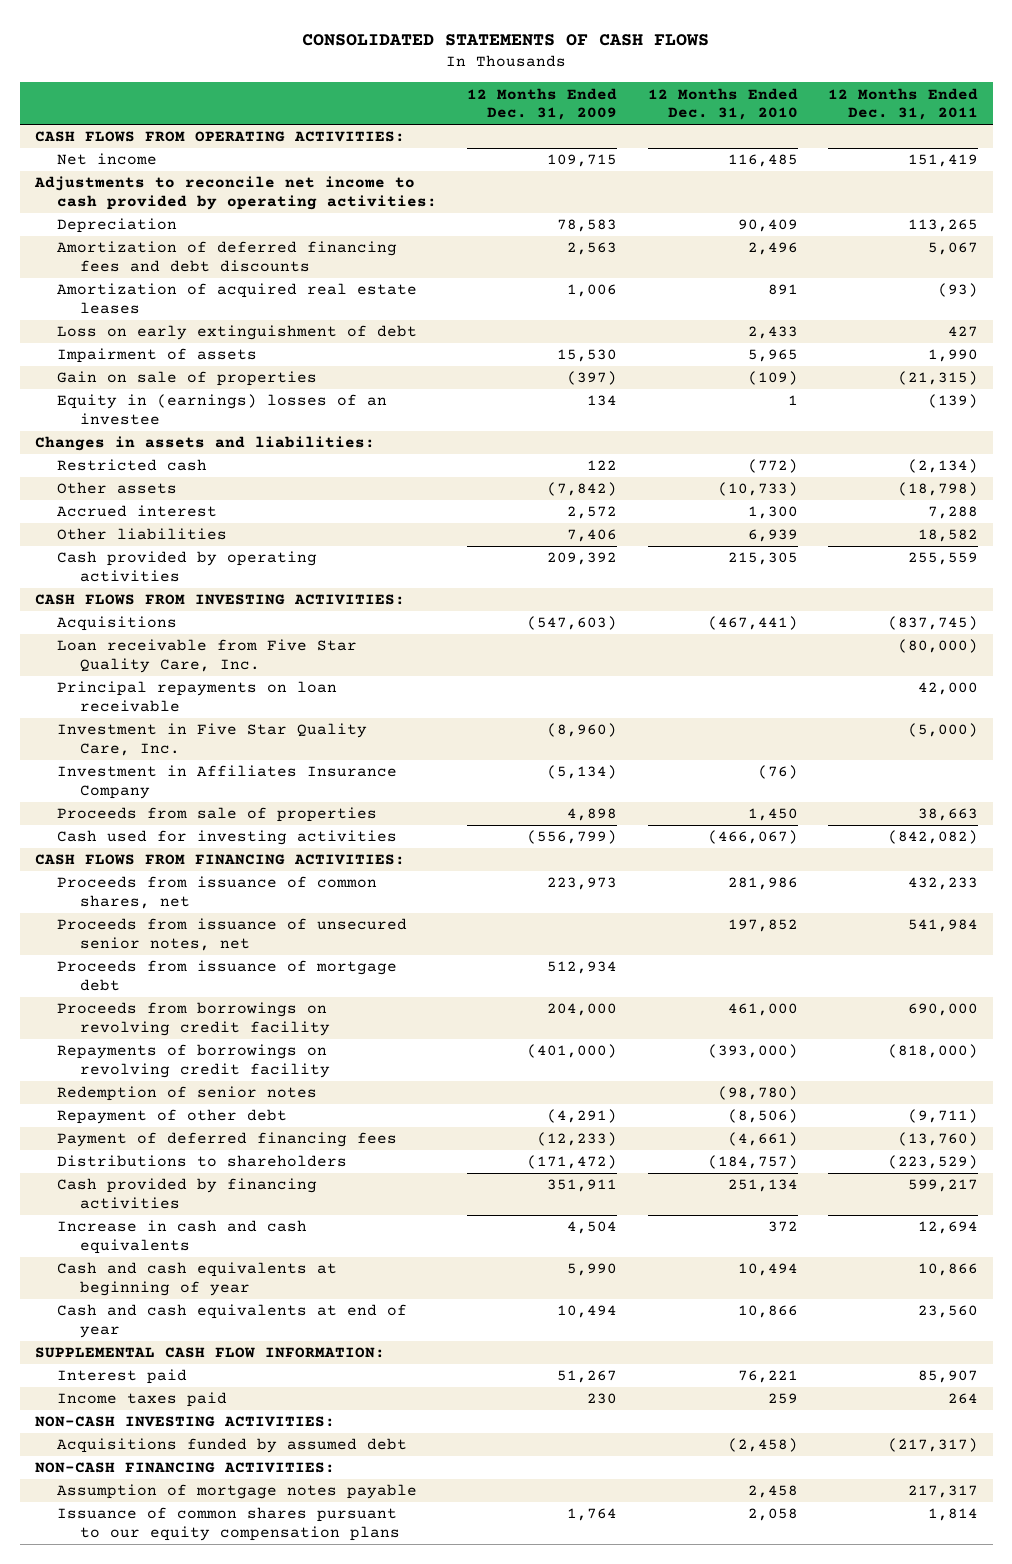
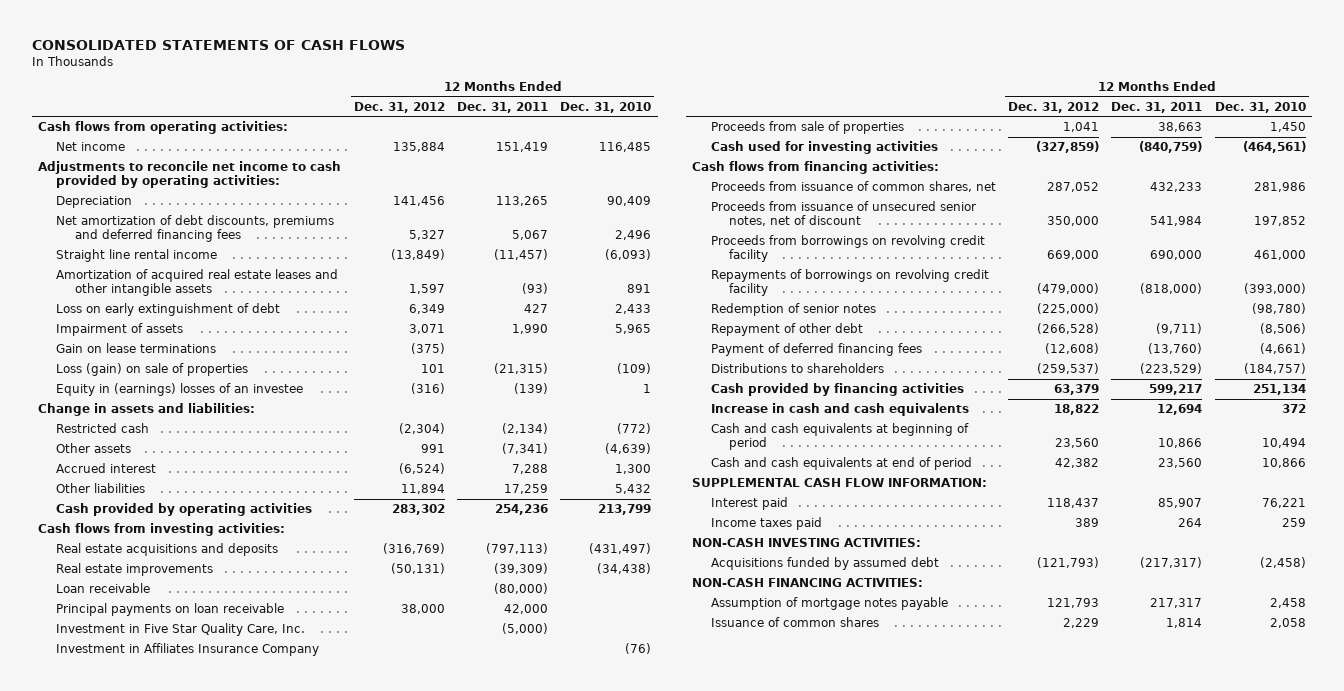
- | 12 Months Ended Dec. 31, 2009 | 12 Months Ended Dec. 31, 2010 | 12 Months Ended Dec. 31, 2011
+ | 12 Months Ended Dec. 31, 2012 | 12 Months Ended Dec. 31, 2011 | 12 Months Ended Dec. 31, 2010
- CASH FLOWS FROM OPERATING ACTIVITIES:
+ Cash flows from operating activities:
- Amortization of deferred financing fees and debt discounts | 2,563 | 2,496 | 5,067
- Amortization of acquired real estate leases | 1,006 | 891 | (93)
+ Net amortization of debt discounts, premiums and deferred financing fees | 5,327 | 5,067 | 2,496
+ Straight line rental income | (13,849) | (11,457) | (6,093)
+ Amortization of acquired real estate leases and other intangible assets | 1,597 | (93) | 891
- Gain on sale of properties | (397) | (109) | (21,315)
+ Gain on lease terminations | (375) | |
+ Loss (gain) on sale of properties | 101 | (21,315) | (109)
- Changes in assets and liabilities:
+ Change in assets and liabilities:
- Other assets | (7,842) | (10,733) | (18,798)
+ Other assets | 991 | (7,341) | (4,639)
- Other liabilities | 7,406 | 6,939 | 18,582
- Cash provided by operating activities | 209,392 | 215,305 | 255,559
- CASH FLOWS FROM INVESTING ACTIVITIES:
- Acquisitions | (547,603) | (467,441) | (837,745)
- Loan receivable from Five Star Quality Care, Inc. | | | (80,000)
- Principal repayments on loan receivable | | | 42,000
+ Other liabilities | 11,894 | 17,259 | 5,432
+ Cash provided by operating activities | 283,302 | 254,236 | 213,799
+ Cash flows from investing activities:
+ Real estate acquisitions and deposits | (316,769) | (797,113) | (431,497)
+ Real estate improvements | (50,131) | (39,309) | (34,438)
+ Loan receivable | | (80,000) |
+ Principal payments on loan receivable | 38,000 | 42,000 |
- Cash used for investing activities | (556,799) | (466,067) | (842,082)
- CASH FLOWS FROM FINANCING ACTIVITIES:
+ Cash used for investing activities | (327,859) | (840,759) | (464,561)
+ Cash flows from financing activities:
- Proceeds from issuance of unsecured senior notes, net | | 197,852 | 541,984
- Proceeds from issuance of mortgage debt | 512,934 | |
+ Proceeds from issuance of unsecured senior notes, net of discount | 350,000 | 541,984 | 197,852
- Cash and cash equivalents at beginning of year | 5,990 | 10,494 | 10,866
- Cash and cash equivalents at end of year | 10,494 | 10,866 | 23,560
+ Cash and cash equivalents at beginning of period | 23,560 | 10,866 | 10,494
+ Cash and cash equivalents at end of period | 42,382 | 23,560 | 10,866
- Issuance of common shares pursuant to our equity compensation plans | 1,764 | 2,058 | 1,814
+ Issuance of common shares | 2,229 | 1,814 | 2,058

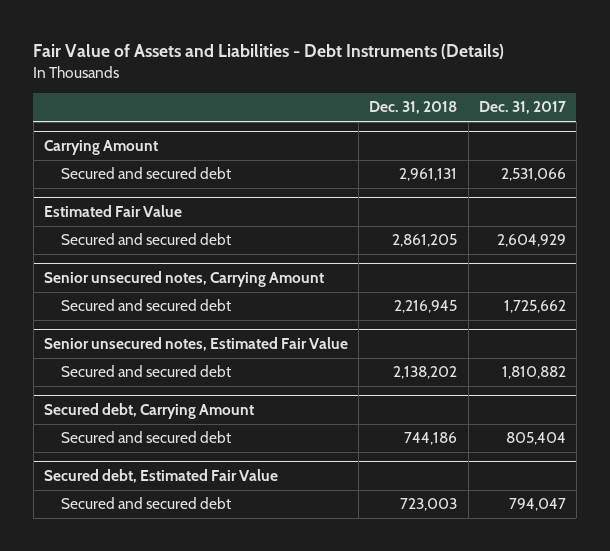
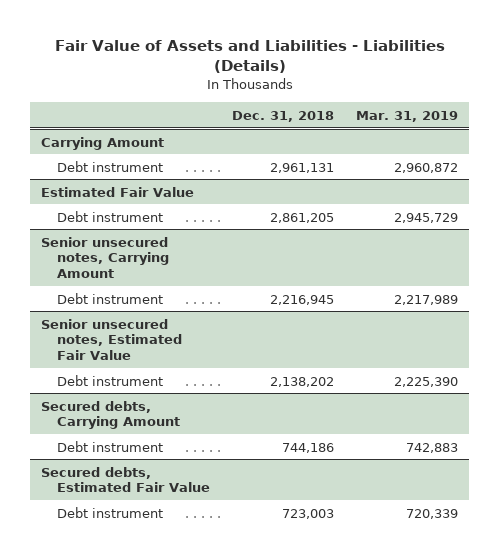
- Fair Value of Assets and Liabilities - Debt Instruments (Details)
+ Fair Value of Assets and Liabilities - Liabilities (Details)
- | Dec. 31, 2018 | Dec. 31, 2017
+ | Dec. 31, 2018 | Mar. 31, 2019
@ Carrying Amount
- Secured and secured debt | 2,961,131 | 2,531,066
+ Debt instrument | 2,961,131 | 2,960,872
@ Estimated Fair Value
- Secured and secured debt | 2,861,205 | 2,604,929
+ Debt instrument | 2,861,205 | 2,945,729
@ Senior unsecured notes, Carrying Amount
- Secured and secured debt | 2,216,945 | 1,725,662
+ Debt instrument | 2,216,945 | 2,217,989
@ Senior unsecured notes, Estimated Fair Value
- Secured and secured debt | 2,138,202 | 1,810,882
- Secured debt, Carrying Amount
- Secured and secured debt | 744,186 | 805,404
- Secured debt, Estimated Fair Value
- Secured and secured debt | 723,003 | 794,047
@ Senior unsecured notes, Estimated Fair Value
+ Debt instrument | 2,138,202 | 2,225,390
+ Secured debts, Carrying Amount
+ Debt instrument | 744,186 | 742,883
+ Secured debts, Estimated Fair Value
+ Debt instrument | 723,003 | 720,339

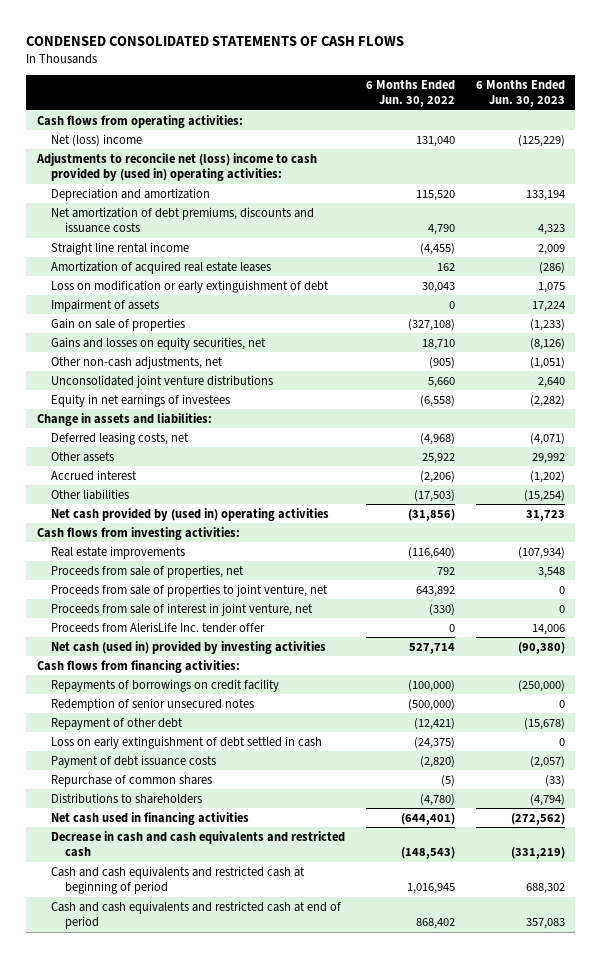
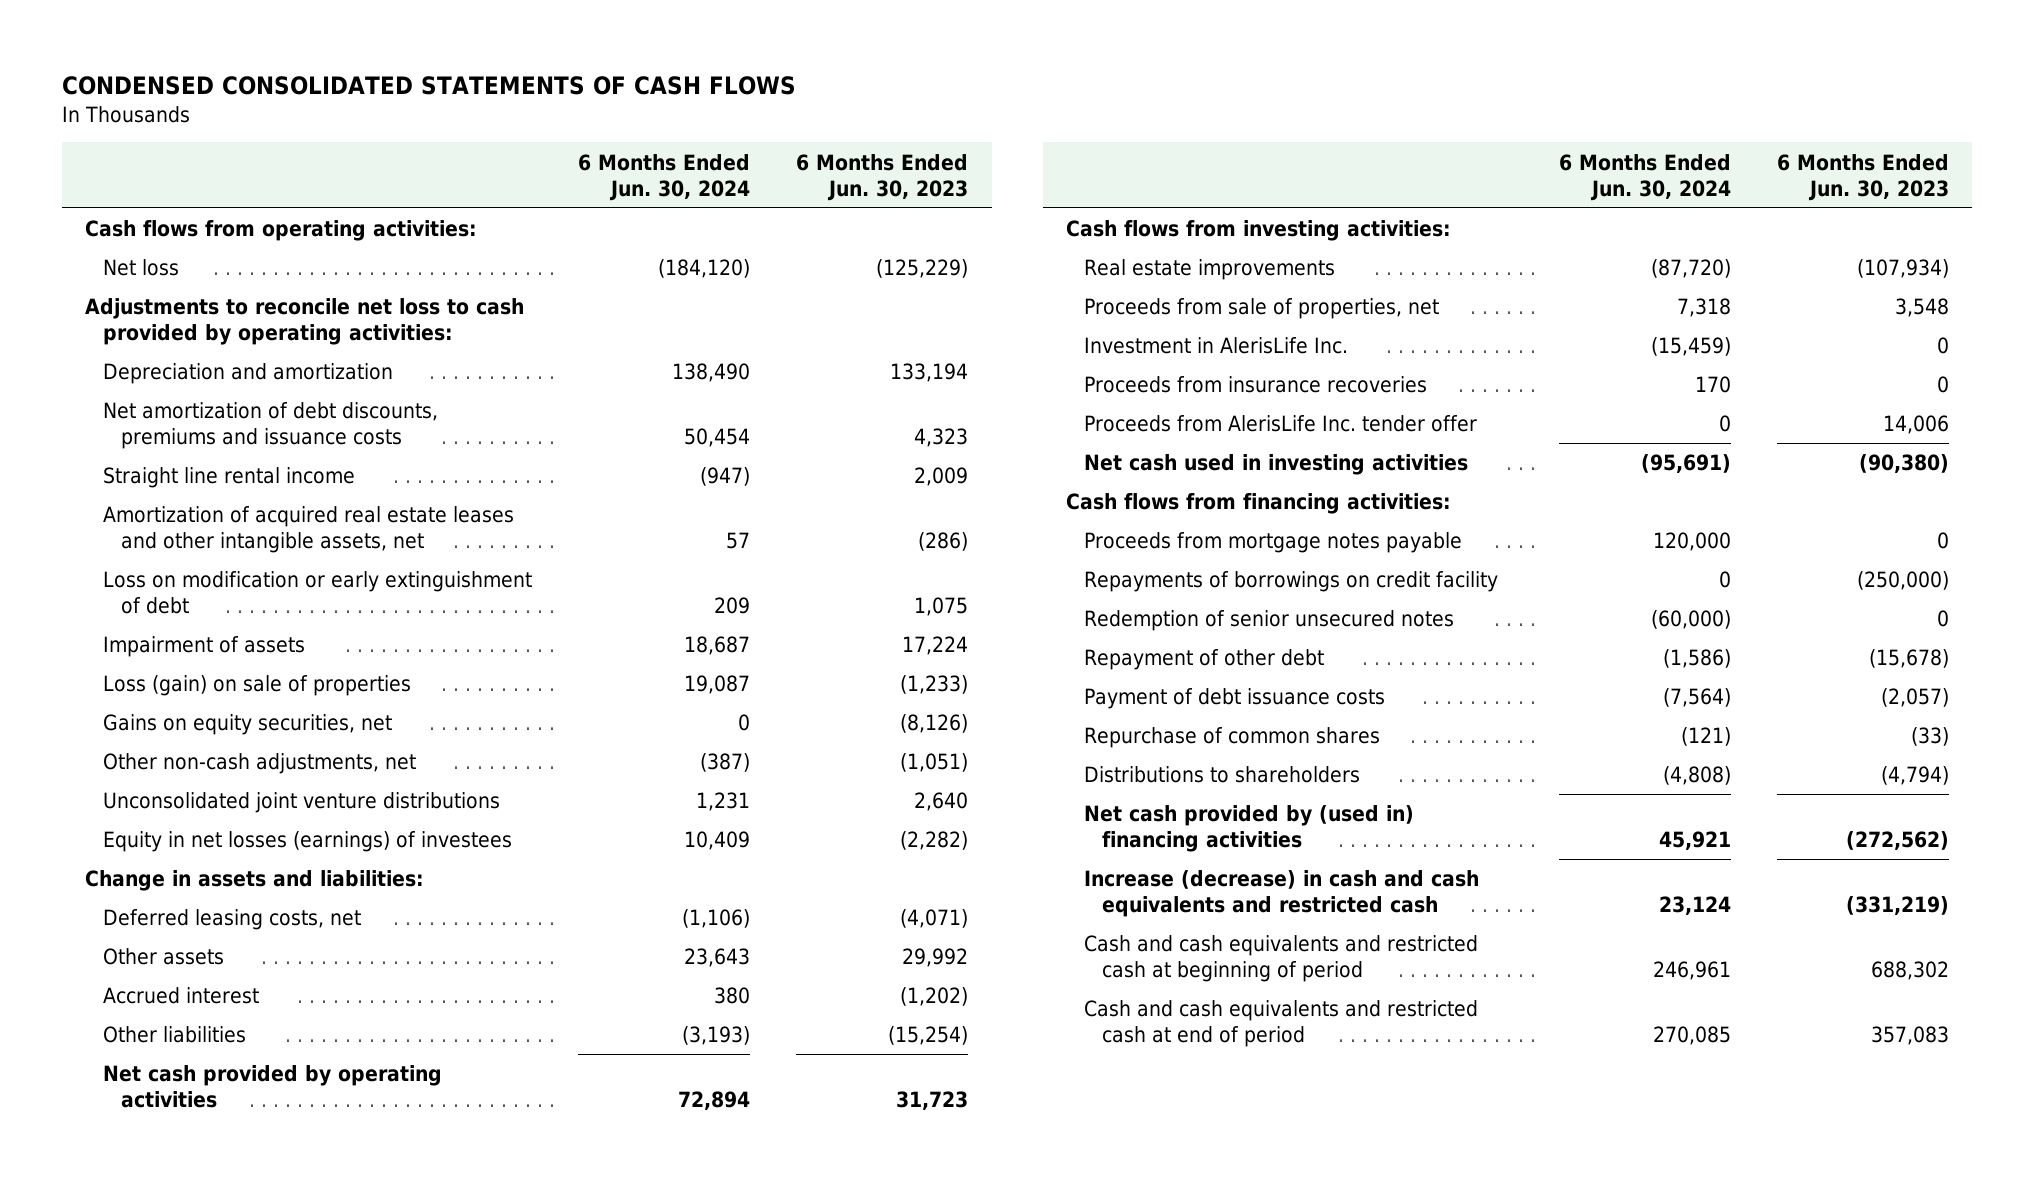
- | 6 Months Ended Jun. 30, 2022 | 6 Months Ended Jun. 30, 2023
+ | 6 Months Ended Jun. 30, 2024 | 6 Months Ended Jun. 30, 2023
- Net (loss) income | 131,040 | (125,229)
- Adjustments to reconcile net (loss) income to cash provided by (used in) operating activities:
+ Net loss | (184,120) | (125,229)
+ Adjustments to reconcile net loss to cash provided by operating activities:
- Net amortization of debt premiums, discounts and issuance costs | 4,790 | 4,323
+ Net amortization of debt discounts, premiums and issuance costs | 50,454 | 4,323
- Amortization of acquired real estate leases | 162 | (286)
+ Amortization of acquired real estate leases and other intangible assets, net | 57 | (286)
- Gain on sale of properties | (327,108) | (1,233)
- Gains and losses on equity securities, net | 18,710 | (8,126)
+ Loss (gain) on sale of properties | 19,087 | (1,233)
+ Gains on equity securities, net | 0 | (8,126)
- Equity in net earnings of investees | (6,558) | (2,282)
+ Equity in net losses (earnings) of investees | 10,409 | (2,282)
- Net cash provided by (used in) operating activities | (31,856) | 31,723
+ Net cash provided by operating activities | 72,894 | 31,723
- Proceeds from sale of properties to joint venture, net | 643,892 | 0
- Proceeds from sale of interest in joint venture, net | (330) | 0
+ Investment in AlerisLife Inc. | (15,459) | 0
+ Proceeds from insurance recoveries | 170 | 0
- Net cash (used in) provided by investing activities | 527,714 | (90,380)
+ Net cash used in investing activities | (95,691) | (90,380)
+ Proceeds from mortgage notes payable | 120,000 | 0
- Loss on early extinguishment of debt settled in cash | (24,375) | 0
- Net cash used in financing activities | (644,401) | (272,562)
- Decrease in cash and cash equivalents and restricted cash | (148,543) | (331,219)
+ Net cash provided by (used in) financing activities | 45,921 | (272,562)
+ Increase (decrease) in cash and cash equivalents and restricted cash | 23,124 | (331,219)

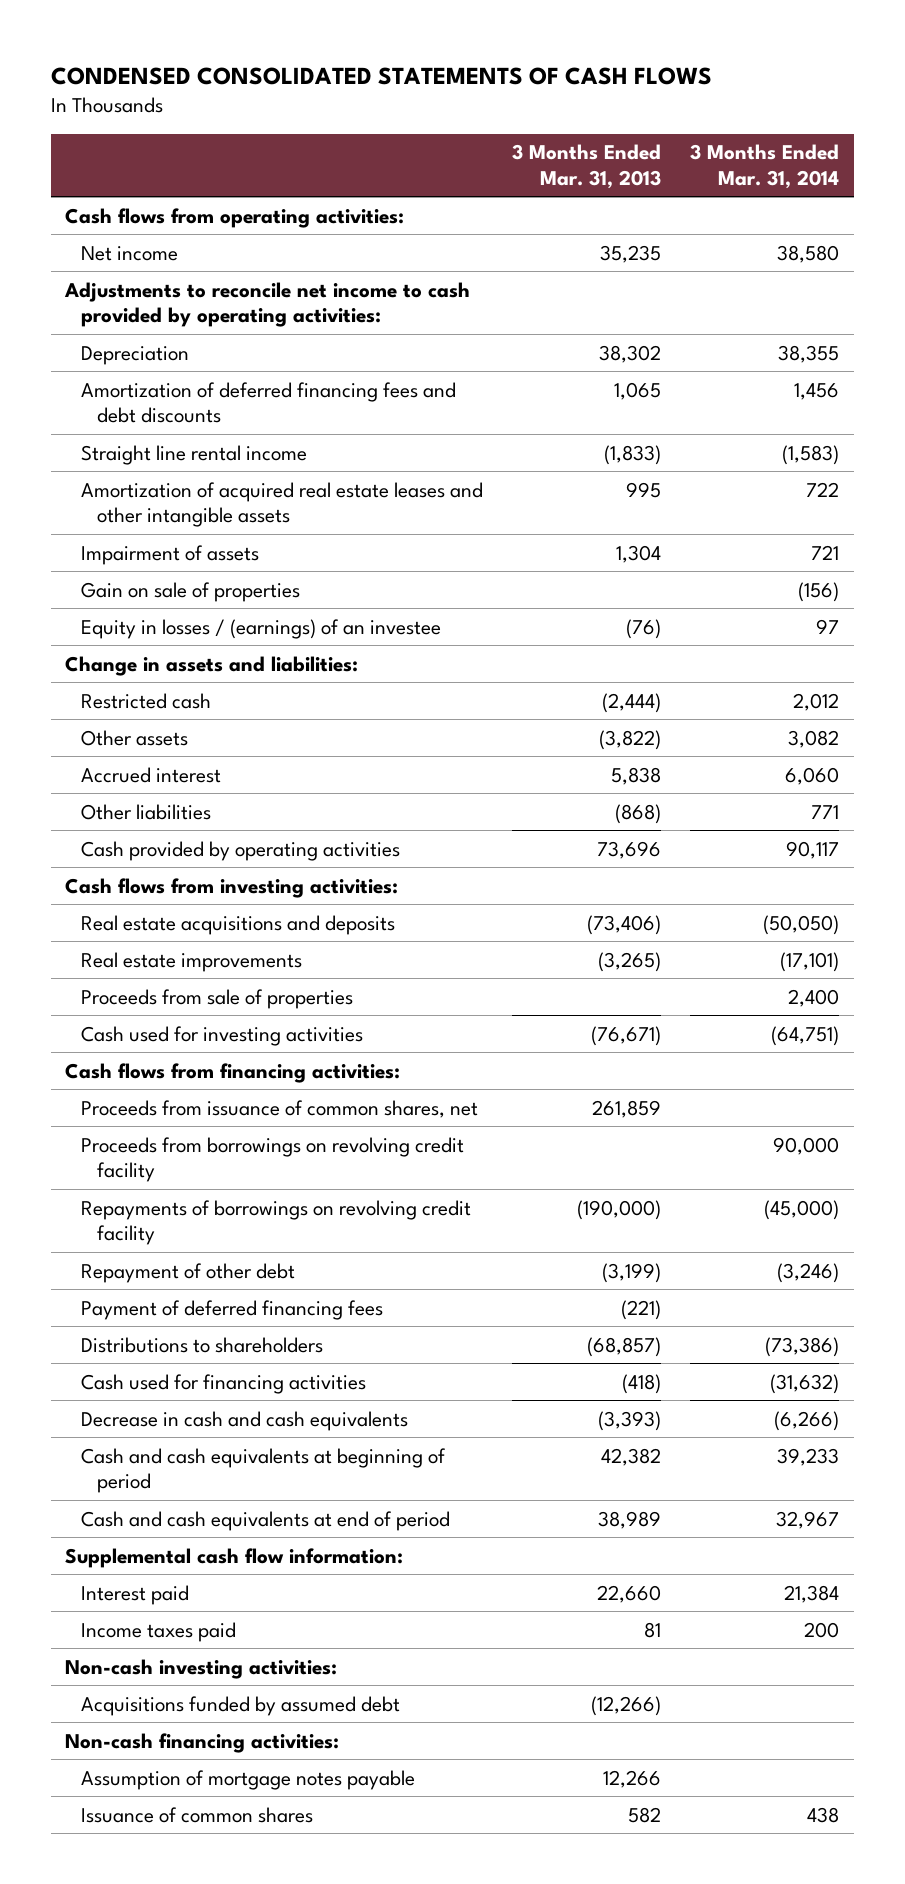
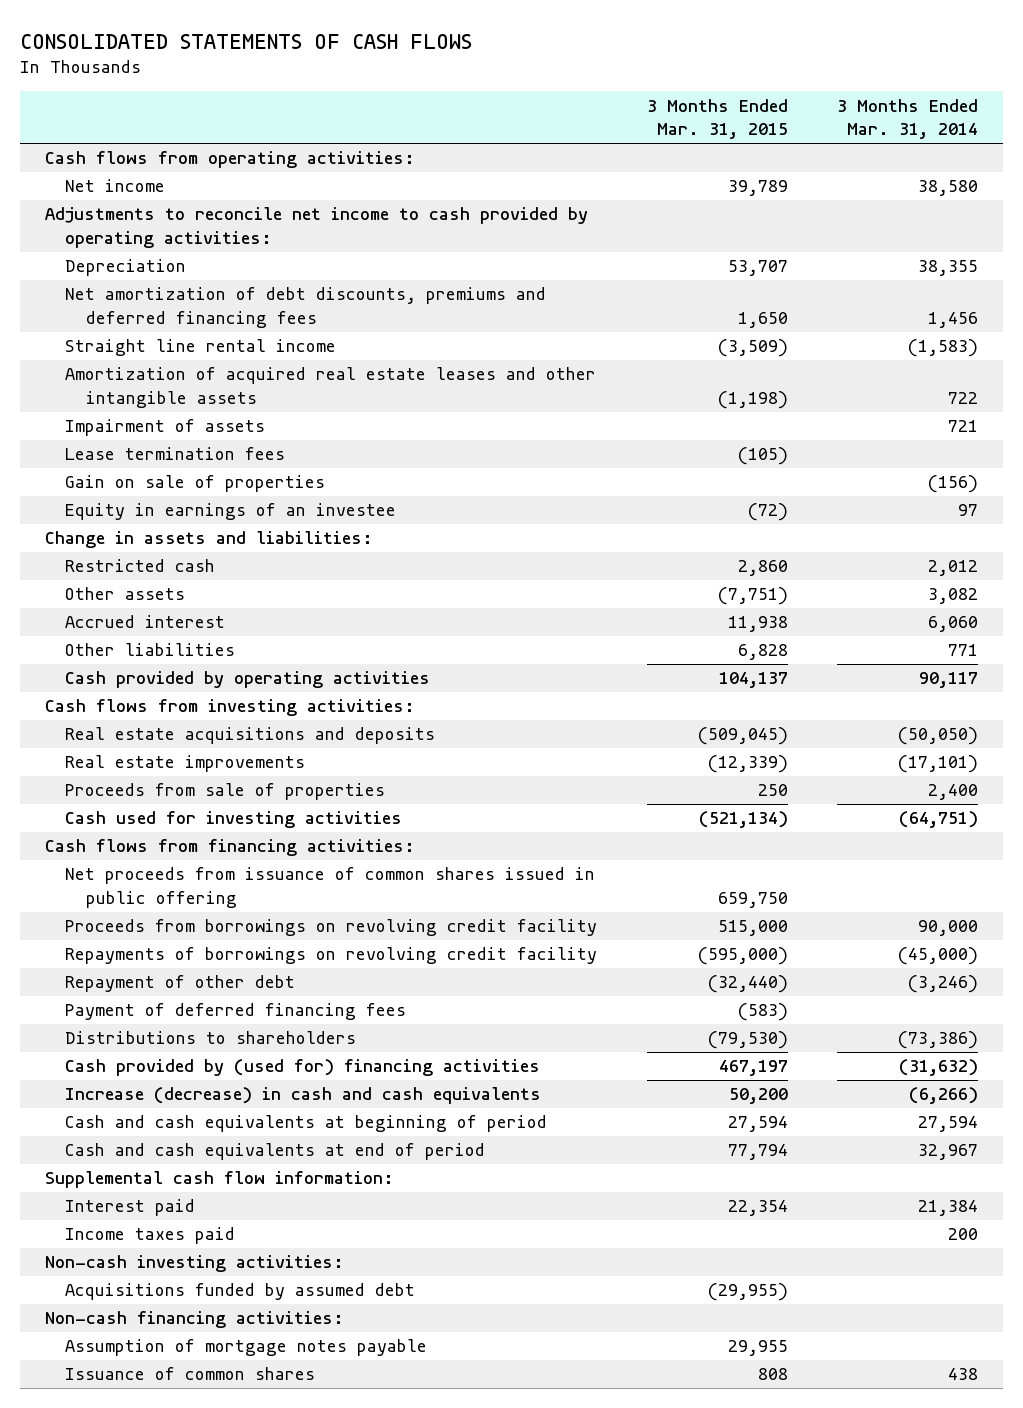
- CONDENSED CONSOLIDATED STATEMENTS OF CASH FLOWS
+ CONSOLIDATED STATEMENTS OF CASH FLOWS
- | 3 Months Ended Mar. 31, 2013 | 3 Months Ended Mar. 31, 2014
+ | 3 Months Ended Mar. 31, 2015 | 3 Months Ended Mar. 31, 2014
- Amortization of deferred financing fees and debt discounts | 1,065 | 1,456
+ Net amortization of debt discounts, premiums and deferred financing fees | 1,650 | 1,456
+ Lease termination fees | (105) |
- Equity in losses / (earnings) of an investee | (76) | 97
+ Equity in earnings of an investee | (72) | 97
- Proceeds from issuance of common shares, net | 261,859 |
+ Net proceeds from issuance of common shares issued in public offering | 659,750 |
- Cash used for financing activities | (418) | (31,632)
- Decrease in cash and cash equivalents | (3,393) | (6,266)
- Cash and cash equivalents at beginning of period | 42,382 | 39,233
+ Cash provided by (used for) financing activities | 467,197 | (31,632)
+ Increase (decrease) in cash and cash equivalents | 50,200 | (6,266)
+ Cash and cash equivalents at beginning of period | 27,594 | 27,594

